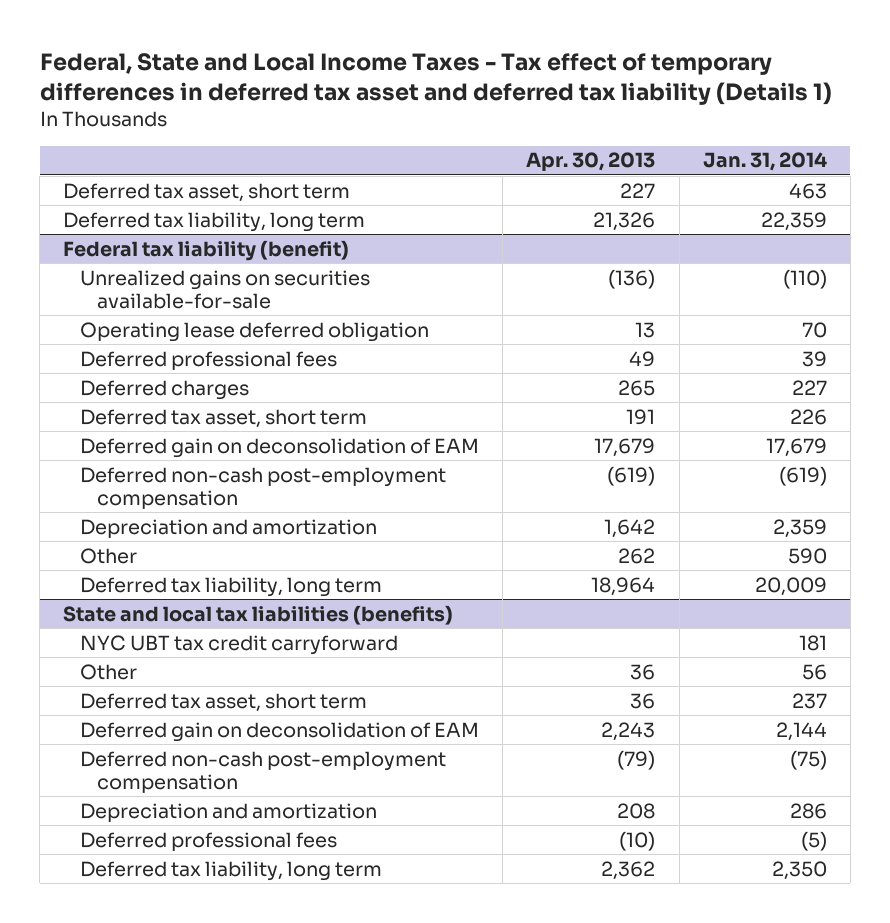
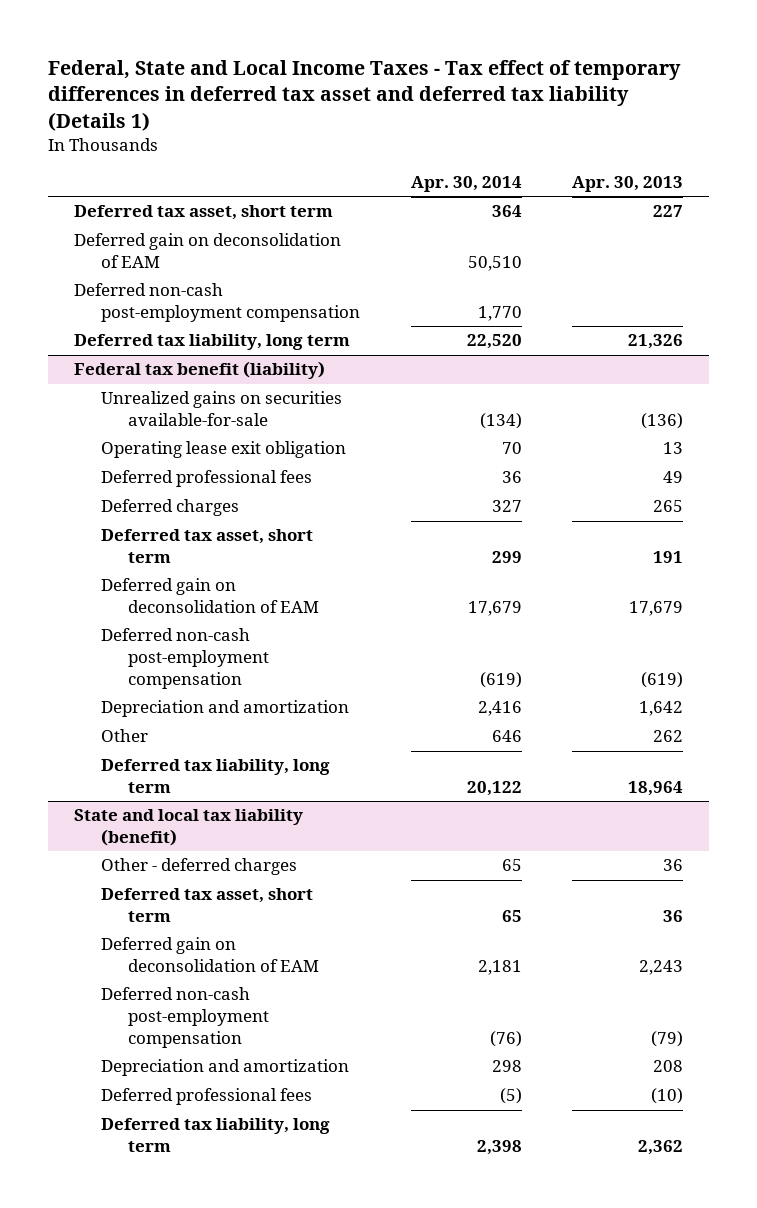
- | Apr. 30, 2013 | Jan. 31, 2014
+ | Apr. 30, 2014 | Apr. 30, 2013
+ Deferred gain on deconsolidation of EAM | 50,510 |
+ Deferred non-cash post-employment compensation | 1,770 |
- Federal tax liability (benefit)
+ Federal tax benefit (liability)
- Operating lease deferred obligation | 13 | 70
+ Operating lease exit obligation | 70 | 13
- State and local tax liabilities (benefits)
- NYC UBT tax credit carryforward | | 181
- Other | 36 | 56
+ State and local tax liability (benefit)
+ Other - deferred charges | 65 | 36

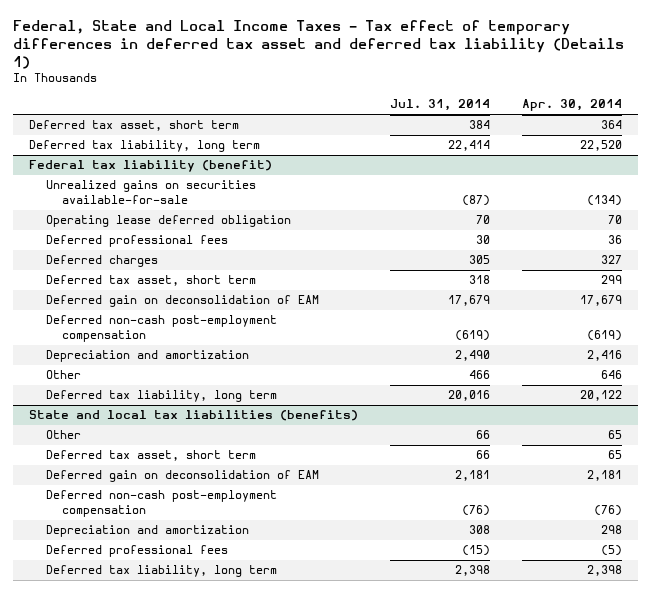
- | Apr. 30, 2014 | Apr. 30, 2013
+ | Jul. 31, 2014 | Apr. 30, 2014
- Deferred gain on deconsolidation of EAM | 50,510 |
- Deferred non-cash post-employment compensation | 1,770 |
- Federal tax benefit (liability)
+ Federal tax liability (benefit)
- Operating lease exit obligation | 70 | 13
+ Operating lease deferred obligation | 70 | 70
- State and local tax liability (benefit)
- Other - deferred charges | 65 | 36
+ State and local tax liabilities (benefits)
+ Other | 66 | 65

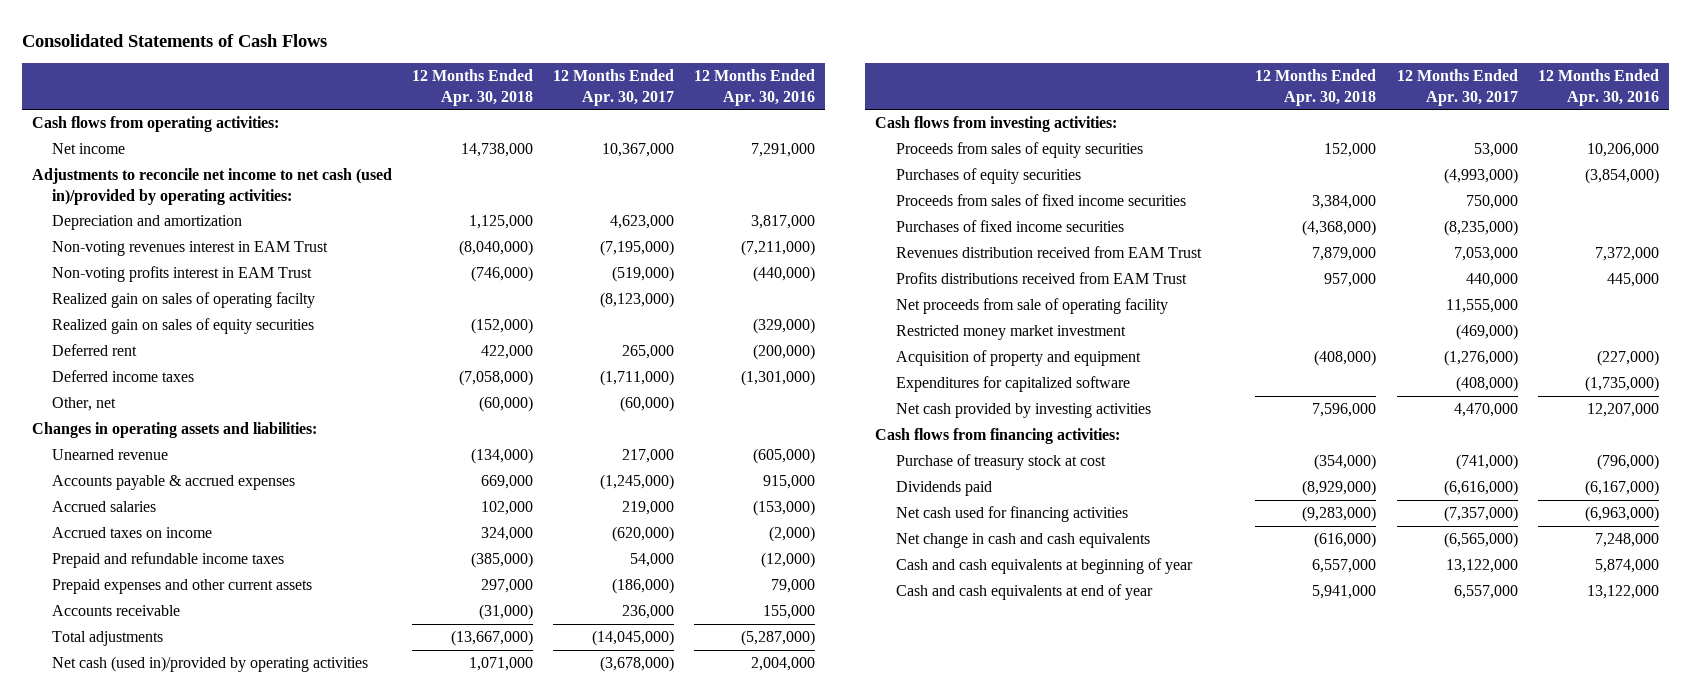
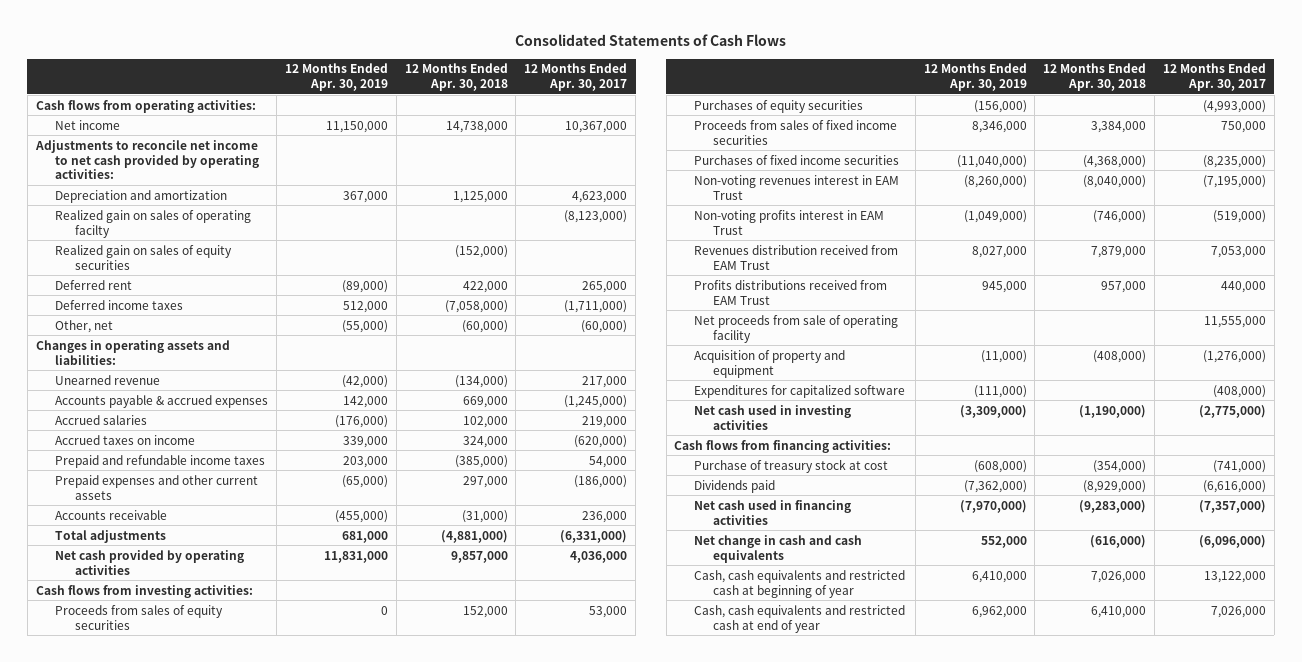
- | 12 Months Ended Apr. 30, 2018 | 12 Months Ended Apr. 30, 2017 | 12 Months Ended Apr. 30, 2016
+ | 12 Months Ended Apr. 30, 2019 | 12 Months Ended Apr. 30, 2018 | 12 Months Ended Apr. 30, 2017
- Adjustments to reconcile net income to net cash (used in)/provided by operating activities:
+ Adjustments to reconcile net income to net cash provided by operating activities:
- Total adjustments | (13,667,000) | (14,045,000) | (5,287,000)
- Net cash (used in)/provided by operating activities | 1,071,000 | (3,678,000) | 2,004,000
+ Total adjustments | 681,000 | (4,881,000) | (6,331,000)
+ Net cash provided by operating activities | 11,831,000 | 9,857,000 | 4,036,000
moved down: Non-voting revenues interest in EAM Trust | (8,260,000) | (8,040,000) | (7,195,000)
moved down: Non-voting profits interest in EAM Trust | (1,049,000) | (746,000) | (519,000)
- Restricted money market investment | | (469,000) |
- Net cash provided by investing activities | 7,596,000 | 4,470,000 | 12,207,000
+ Net cash used in investing activities | (3,309,000) | (1,190,000) | (2,775,000)
- Net cash used for financing activities | (9,283,000) | (7,357,000) | (6,963,000)
- Net change in cash and cash equivalents | (616,000) | (6,565,000) | 7,248,000
- Cash and cash equivalents at beginning of year | 6,557,000 | 13,122,000 | 5,874,000
- Cash and cash equivalents at end of year | 5,941,000 | 6,557,000 | 13,122,000
+ Net cash used in financing activities | (7,970,000) | (9,283,000) | (7,357,000)
+ Net change in cash and cash equivalents | 552,000 | (616,000) | (6,096,000)
+ Cash, cash equivalents and restricted cash at beginning of year | 6,410,000 | 7,026,000 | 13,122,000
+ Cash, cash equivalents and restricted cash at end of year | 6,962,000 | 6,410,000 | 7,026,000

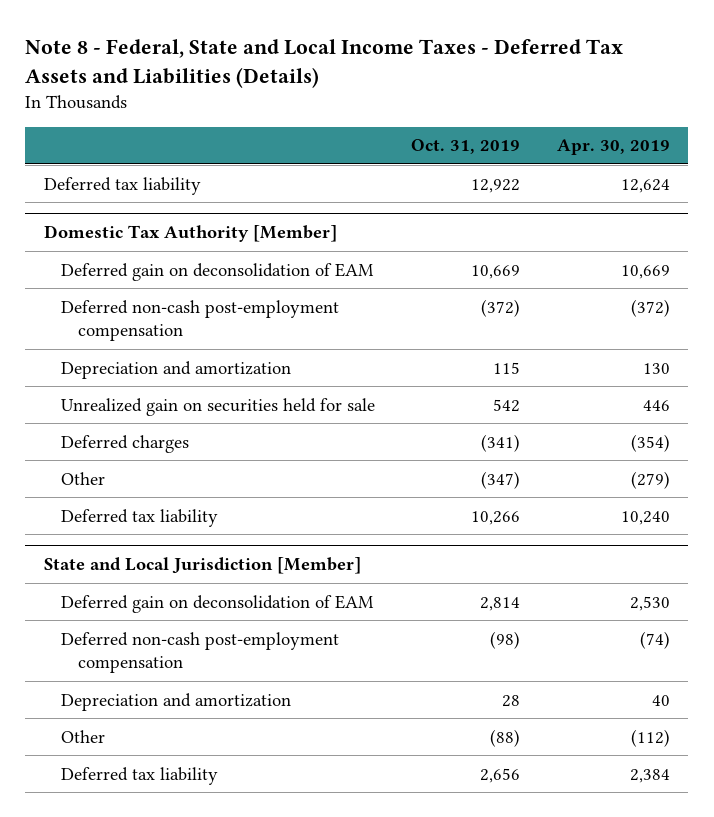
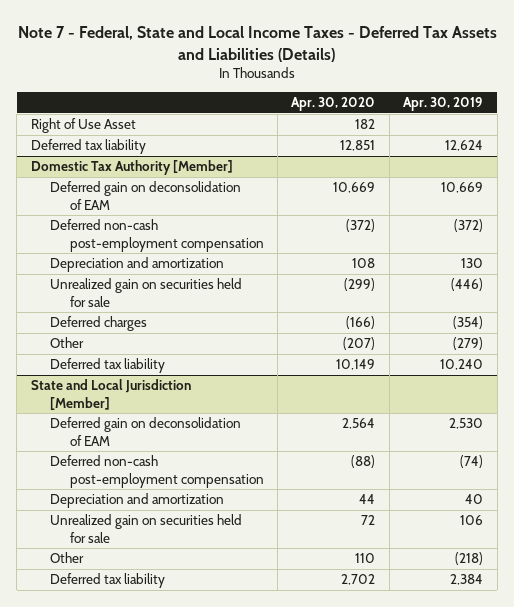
- Note 8 - Federal, State and Local Income Taxes - Deferred Tax Assets and Liabilities (Details)
+ Note 7 - Federal, State and Local Income Taxes - Deferred Tax Assets and Liabilities (Details)
- | Oct. 31, 2019 | Apr. 30, 2019
+ | Apr. 30, 2020 | Apr. 30, 2019
+ Right of Use Asset | 182 |
@ Domestic Tax Authority [Member]
- Unrealized gain on securities held for sale | 542 | 446
+ Unrealized gain on securities held for sale | (299) | (446)
@ State and Local Jurisdiction [Member]
- Other | (88) | (112)
+ Unrealized gain on securities held for sale | 72 | 106
+ Other | 110 | (218)

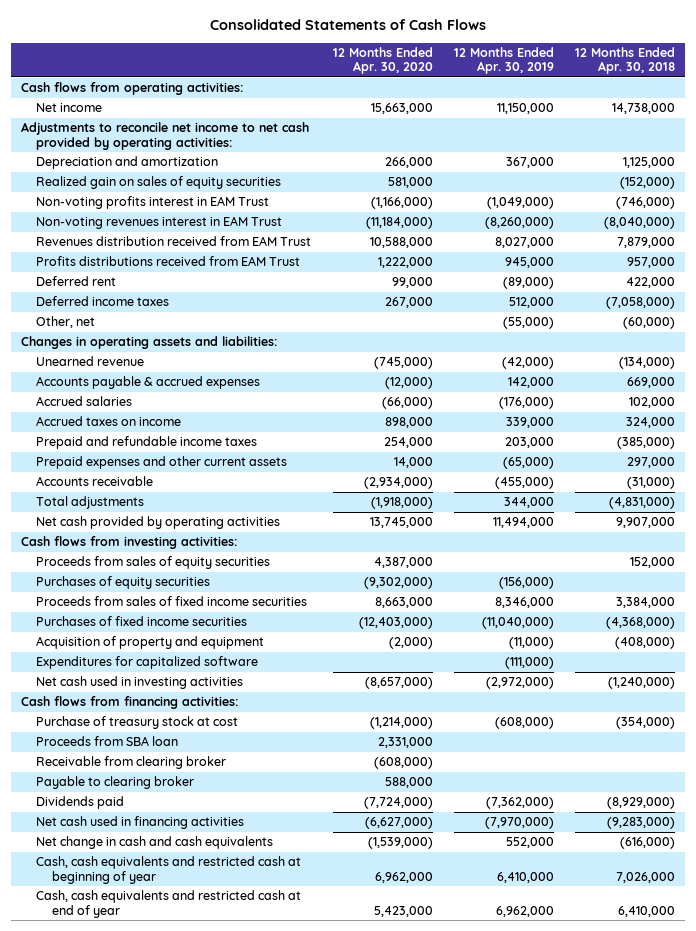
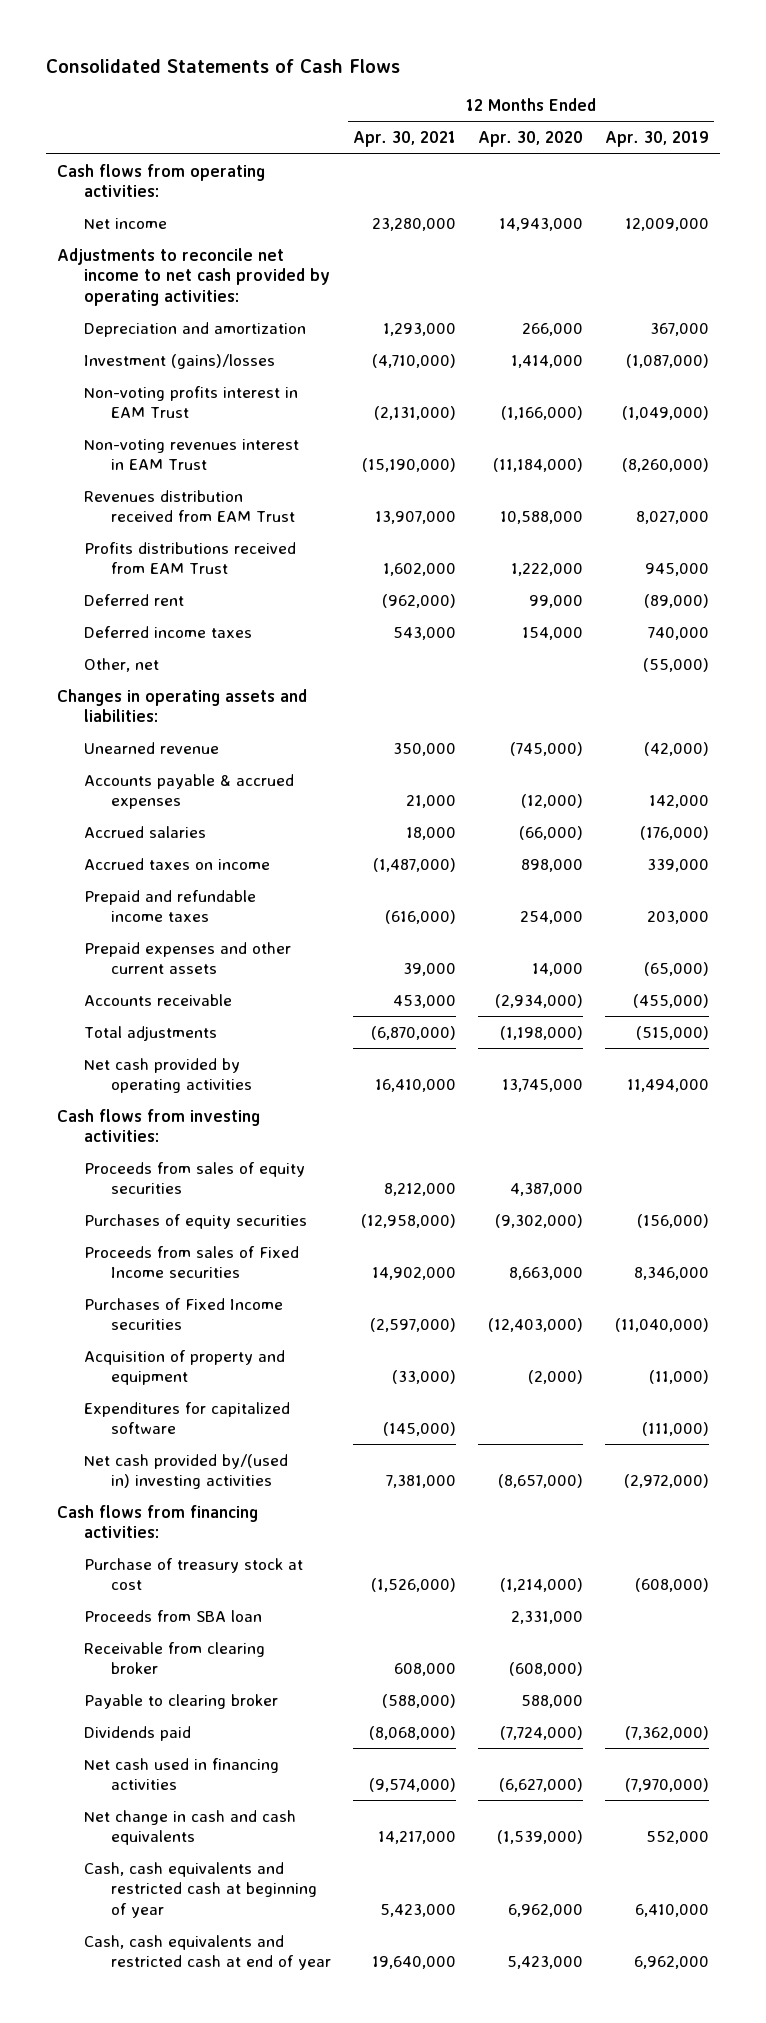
- | 12 Months Ended Apr. 30, 2020 | 12 Months Ended Apr. 30, 2019 | 12 Months Ended Apr. 30, 2018
+ | 12 Months Ended Apr. 30, 2021 | 12 Months Ended Apr. 30, 2020 | 12 Months Ended Apr. 30, 2019
- Net income | 15,663,000 | 11,150,000 | 14,738,000
+ Net income | 23,280,000 | 14,943,000 | 12,009,000
- Realized gain on sales of equity securities | 581,000 | | (152,000)
+ Investment (gains)/losses | (4,710,000) | 1,414,000 | (1,087,000)
- Deferred income taxes | 267,000 | 512,000 | (7,058,000)
+ Deferred income taxes | 543,000 | 154,000 | 740,000
- Total adjustments | (1,918,000) | 344,000 | (4,831,000)
+ Total adjustments | (6,870,000) | (1,198,000) | (515,000)
- Proceeds from sales of fixed income securities | 8,663,000 | 8,346,000 | 3,384,000
- Purchases of fixed income securities | (12,403,000) | (11,040,000) | (4,368,000)
+ Proceeds from sales of Fixed Income securities | 14,902,000 | 8,663,000 | 8,346,000
+ Purchases of Fixed Income securities | (2,597,000) | (12,403,000) | (11,040,000)
- Net cash used in investing activities | (8,657,000) | (2,972,000) | (1,240,000)
+ Net cash provided by/(used in) investing activities | 7,381,000 | (8,657,000) | (2,972,000)

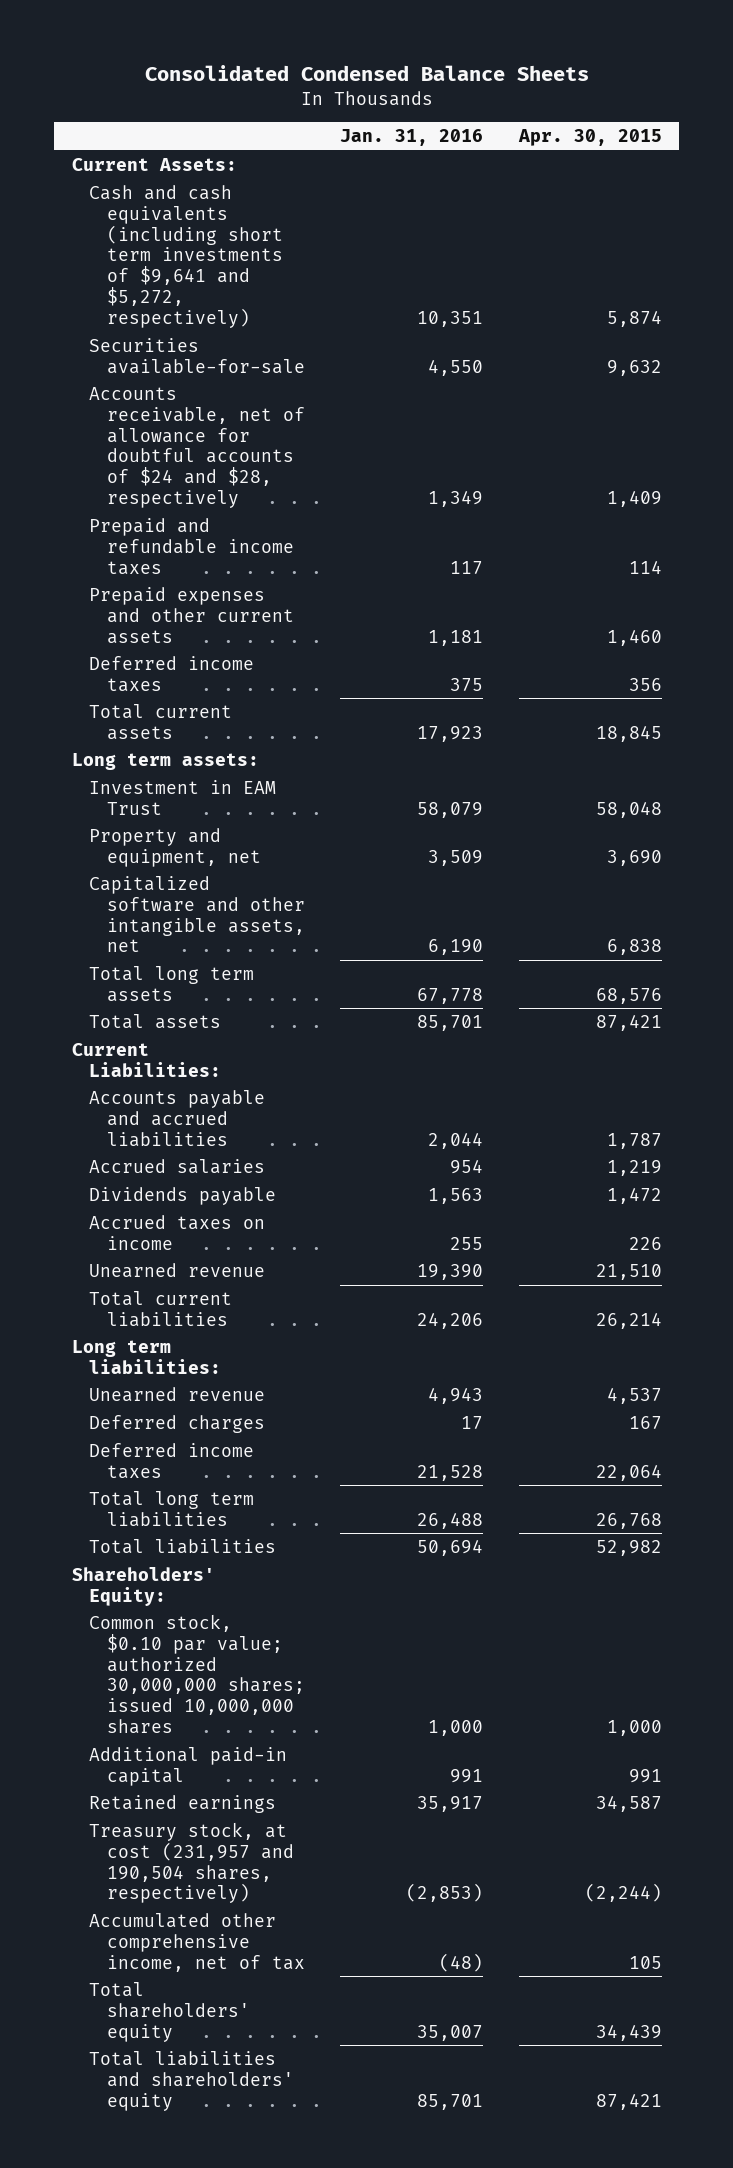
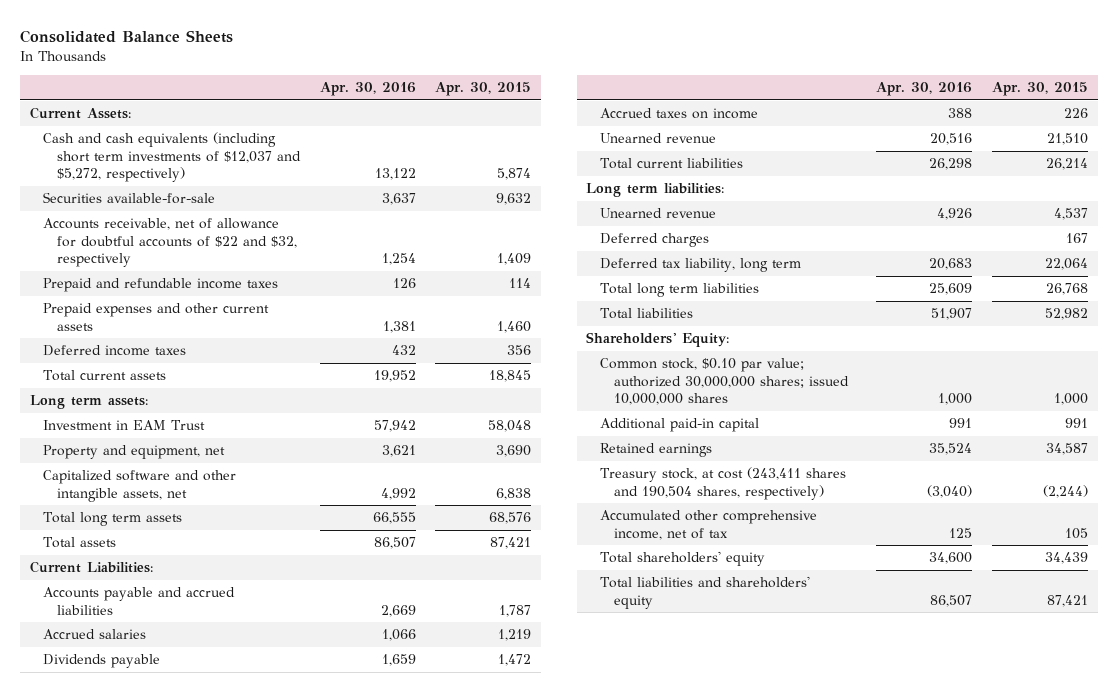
- Consolidated Condensed Balance Sheets
+ Consolidated Balance Sheets
- | Jan. 31, 2016 | Apr. 30, 2015
+ | Apr. 30, 2016 | Apr. 30, 2015
- Cash and cash equivalents (including short term investments of $9,641 and $5,272, respectively) | 10,351 | 5,874
+ Cash and cash equivalents (including short term investments of $12,037 and $5,272, respectively) | 13,122 | 5,874
- Accounts receivable, net of allowance for doubtful accounts of $24 and $28, respectively | 1,349 | 1,409
+ Accounts receivable, net of allowance for doubtful accounts of $22 and $32, respectively | 1,254 | 1,409
- Deferred income taxes | 21,528 | 22,064
+ Deferred tax liability, long term | 20,683 | 22,064
- Treasury stock, at cost (231,957 and 190,504 shares, respectively) | (2,853) | (2,244)
+ Treasury stock, at cost (243,411 shares and 190,504 shares, respectively) | (3,040) | (2,244)

